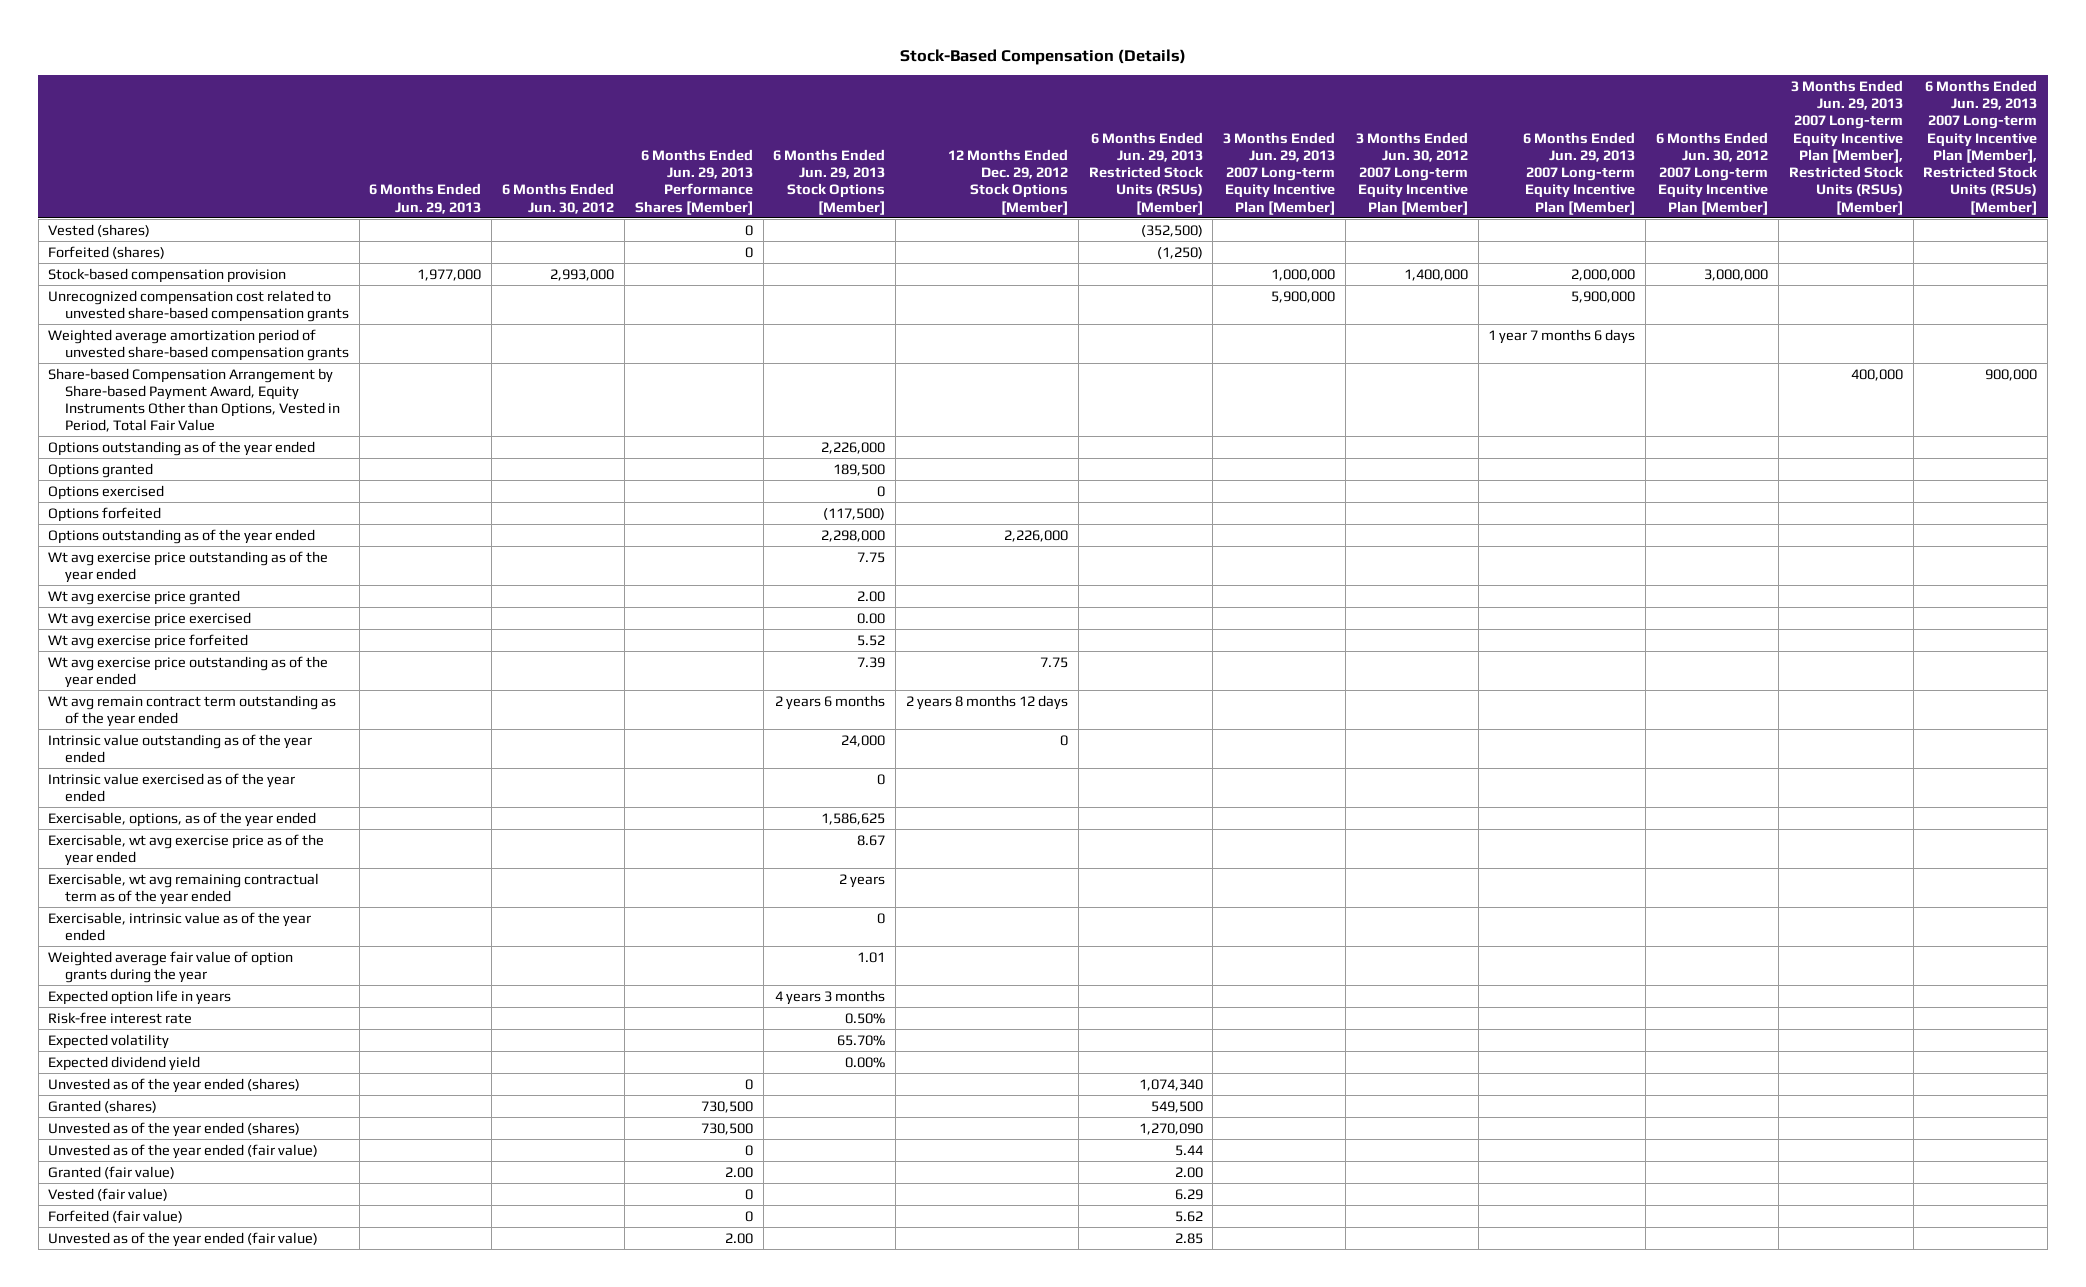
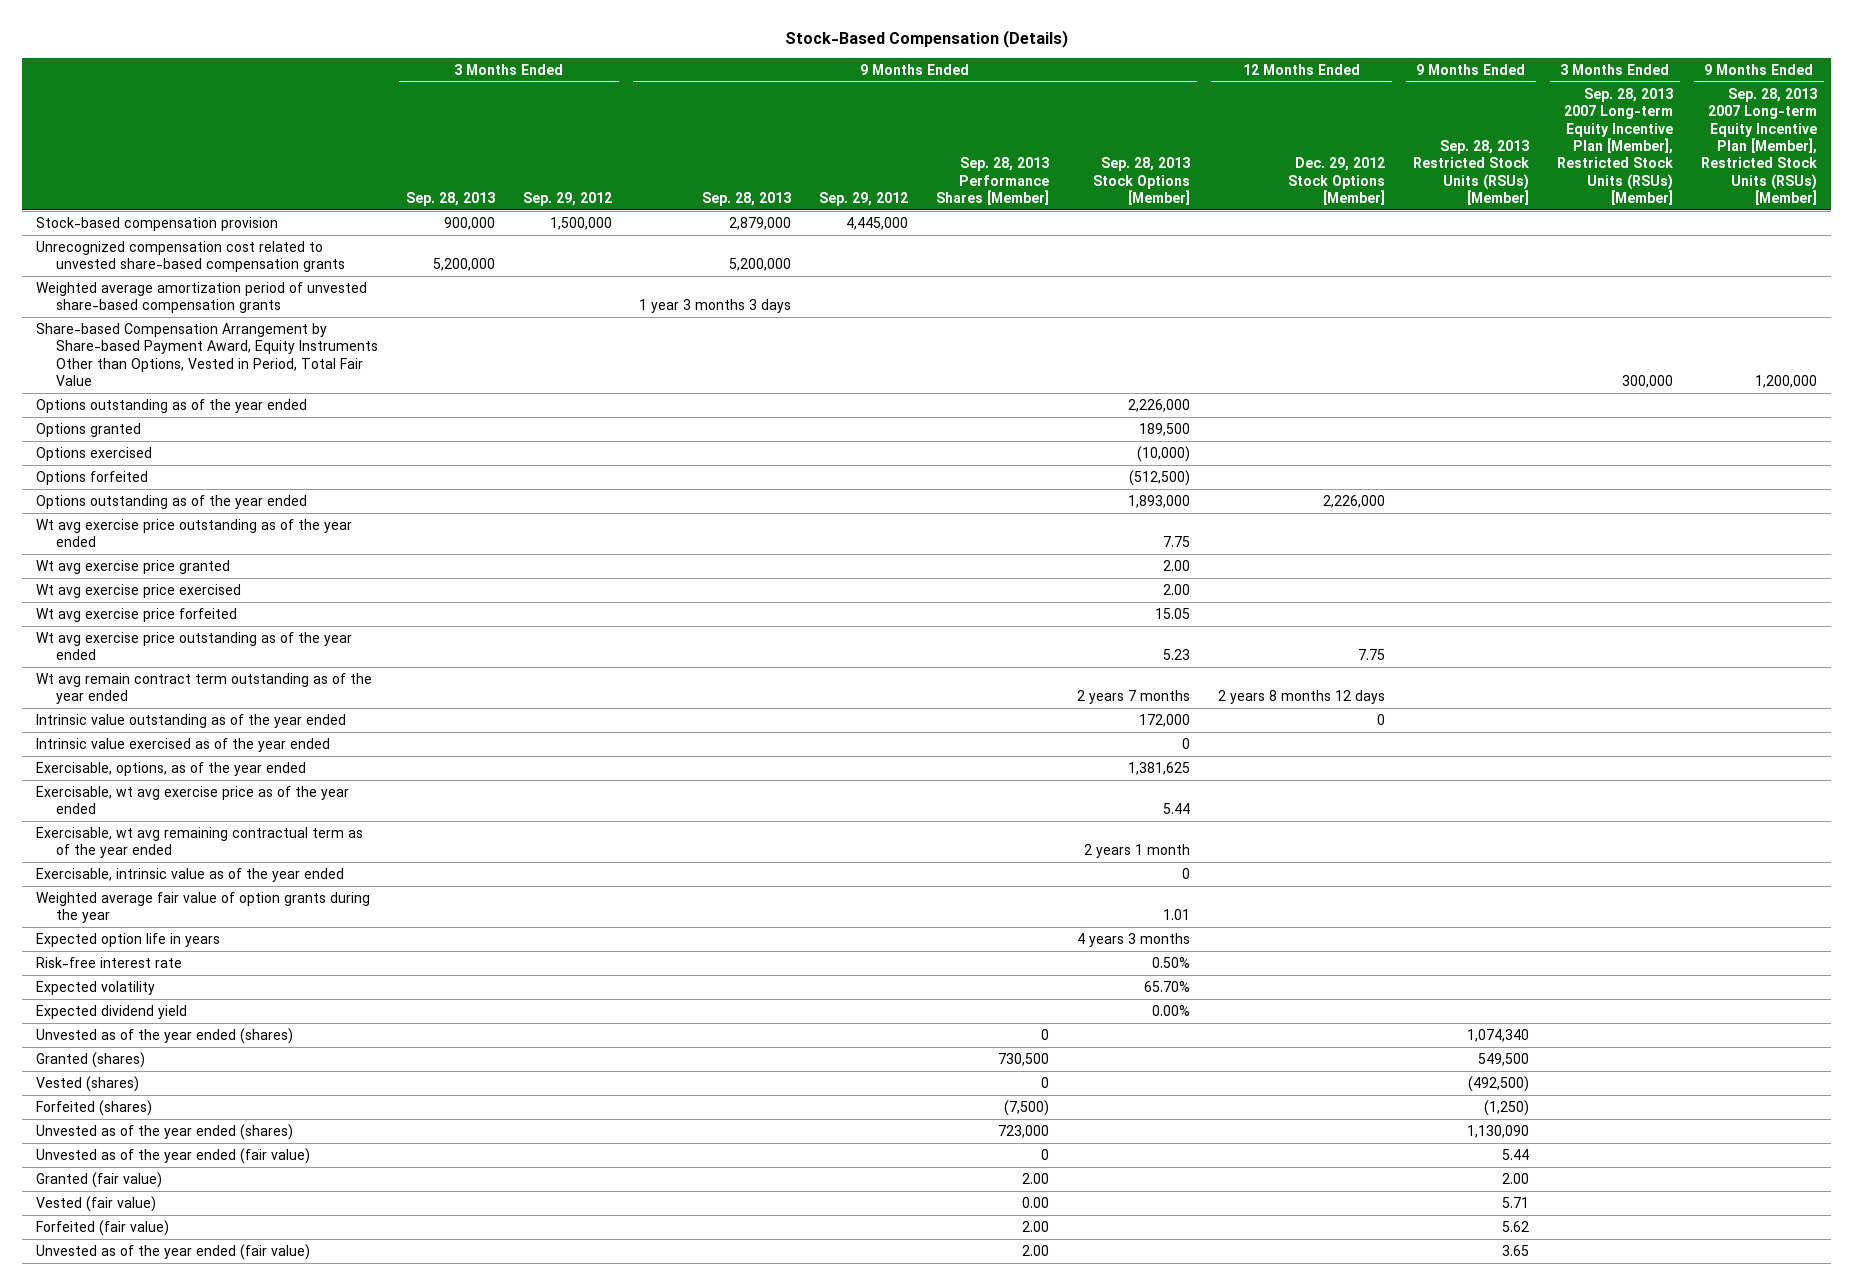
- | 6 Months Ended Jun. 29, 2013 | 6 Months Ended Jun. 30, 2012 | 6 Months Ended Jun. 29, 2013 Performance Shares [Member] | 6 Months Ended Jun. 29, 2013 Stock Options [Member] | 12 Months Ended Dec. 29, 2012 Stock Options [Member] | 6 Months Ended Jun. 29, 2013 Restricted Stock Units (RSUs) [Member] | 3 Months Ended Jun. 29, 2013 2007 Long-term Equity Incentive Plan [Member] | 3 Months Ended Jun. 30, 2012 2007 Long-term Equity Incentive Plan [Member] | 6 Months Ended Jun. 29, 2013 2007 Long-term Equity Incentive Plan [Member] | 6 Months Ended Jun. 30, 2012 2007 Long-term Equity Incentive Plan [Member] | 3 Months Ended Jun. 29, 2013 2007 Long-term Equity Incentive Plan [Member], Restricted Stock Units (RSUs) [Member] | 6 Months Ended Jun. 29, 2013 2007 Long-term Equity Incentive Plan [Member], Restricted Stock Units (RSUs) [Member]
+ | 3 Months Ended Sep. 28, 2013 | 3 Months Ended Sep. 29, 2012 | 9 Months Ended Sep. 28, 2013 | 9 Months Ended Sep. 29, 2012 | 9 Months Ended Sep. 28, 2013 Performance Shares [Member] | 9 Months Ended Sep. 28, 2013 Stock Options [Member] | 12 Months Ended Dec. 29, 2012 Stock Options [Member] | 9 Months Ended Sep. 28, 2013 Restricted Stock Units (RSUs) [Member] | 3 Months Ended Sep. 28, 2013 2007 Long-term Equity Incentive Plan [Member], Restricted Stock Units (RSUs) [Member] | 9 Months Ended Sep. 28, 2013 2007 Long-term Equity Incentive Plan [Member], Restricted Stock Units (RSUs) [Member]
moved down: Vested (shares) | | | | | 0 | | | (492,500) | |
moved down: Forfeited (shares) | | | | | (7,500) | | | (1,250) | |

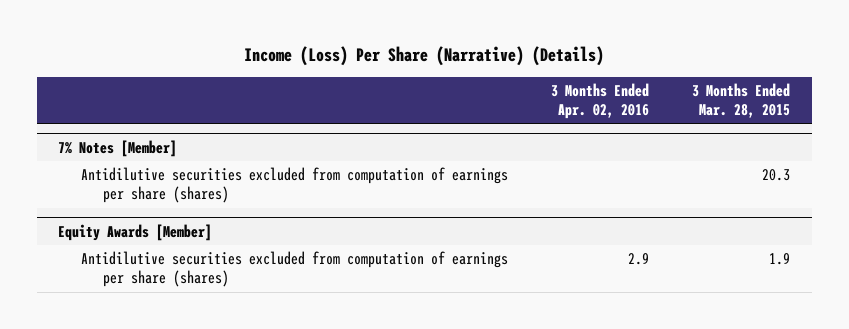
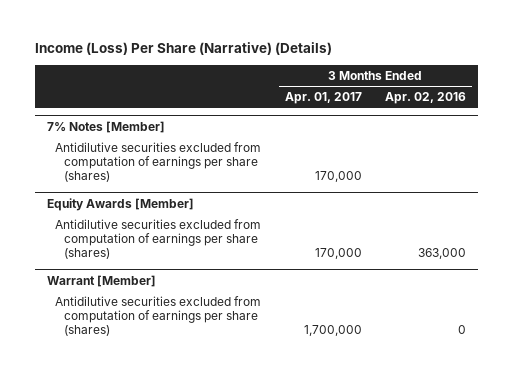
- | 3 Months Ended Apr. 02, 2016 | 3 Months Ended Mar. 28, 2015
+ | 3 Months Ended Apr. 01, 2017 | 3 Months Ended Apr. 02, 2016
@ Equity Awards [Member]
- Antidilutive securities excluded from computation of earnings per share (shares) | 2.9 | 1.9
+ Antidilutive securities excluded from computation of earnings per share (shares) | 170,000 | 363,000
+ Warrant [Member]
+ Antidilutive securities excluded from computation of earnings per share (shares) | 1,700,000 | 0

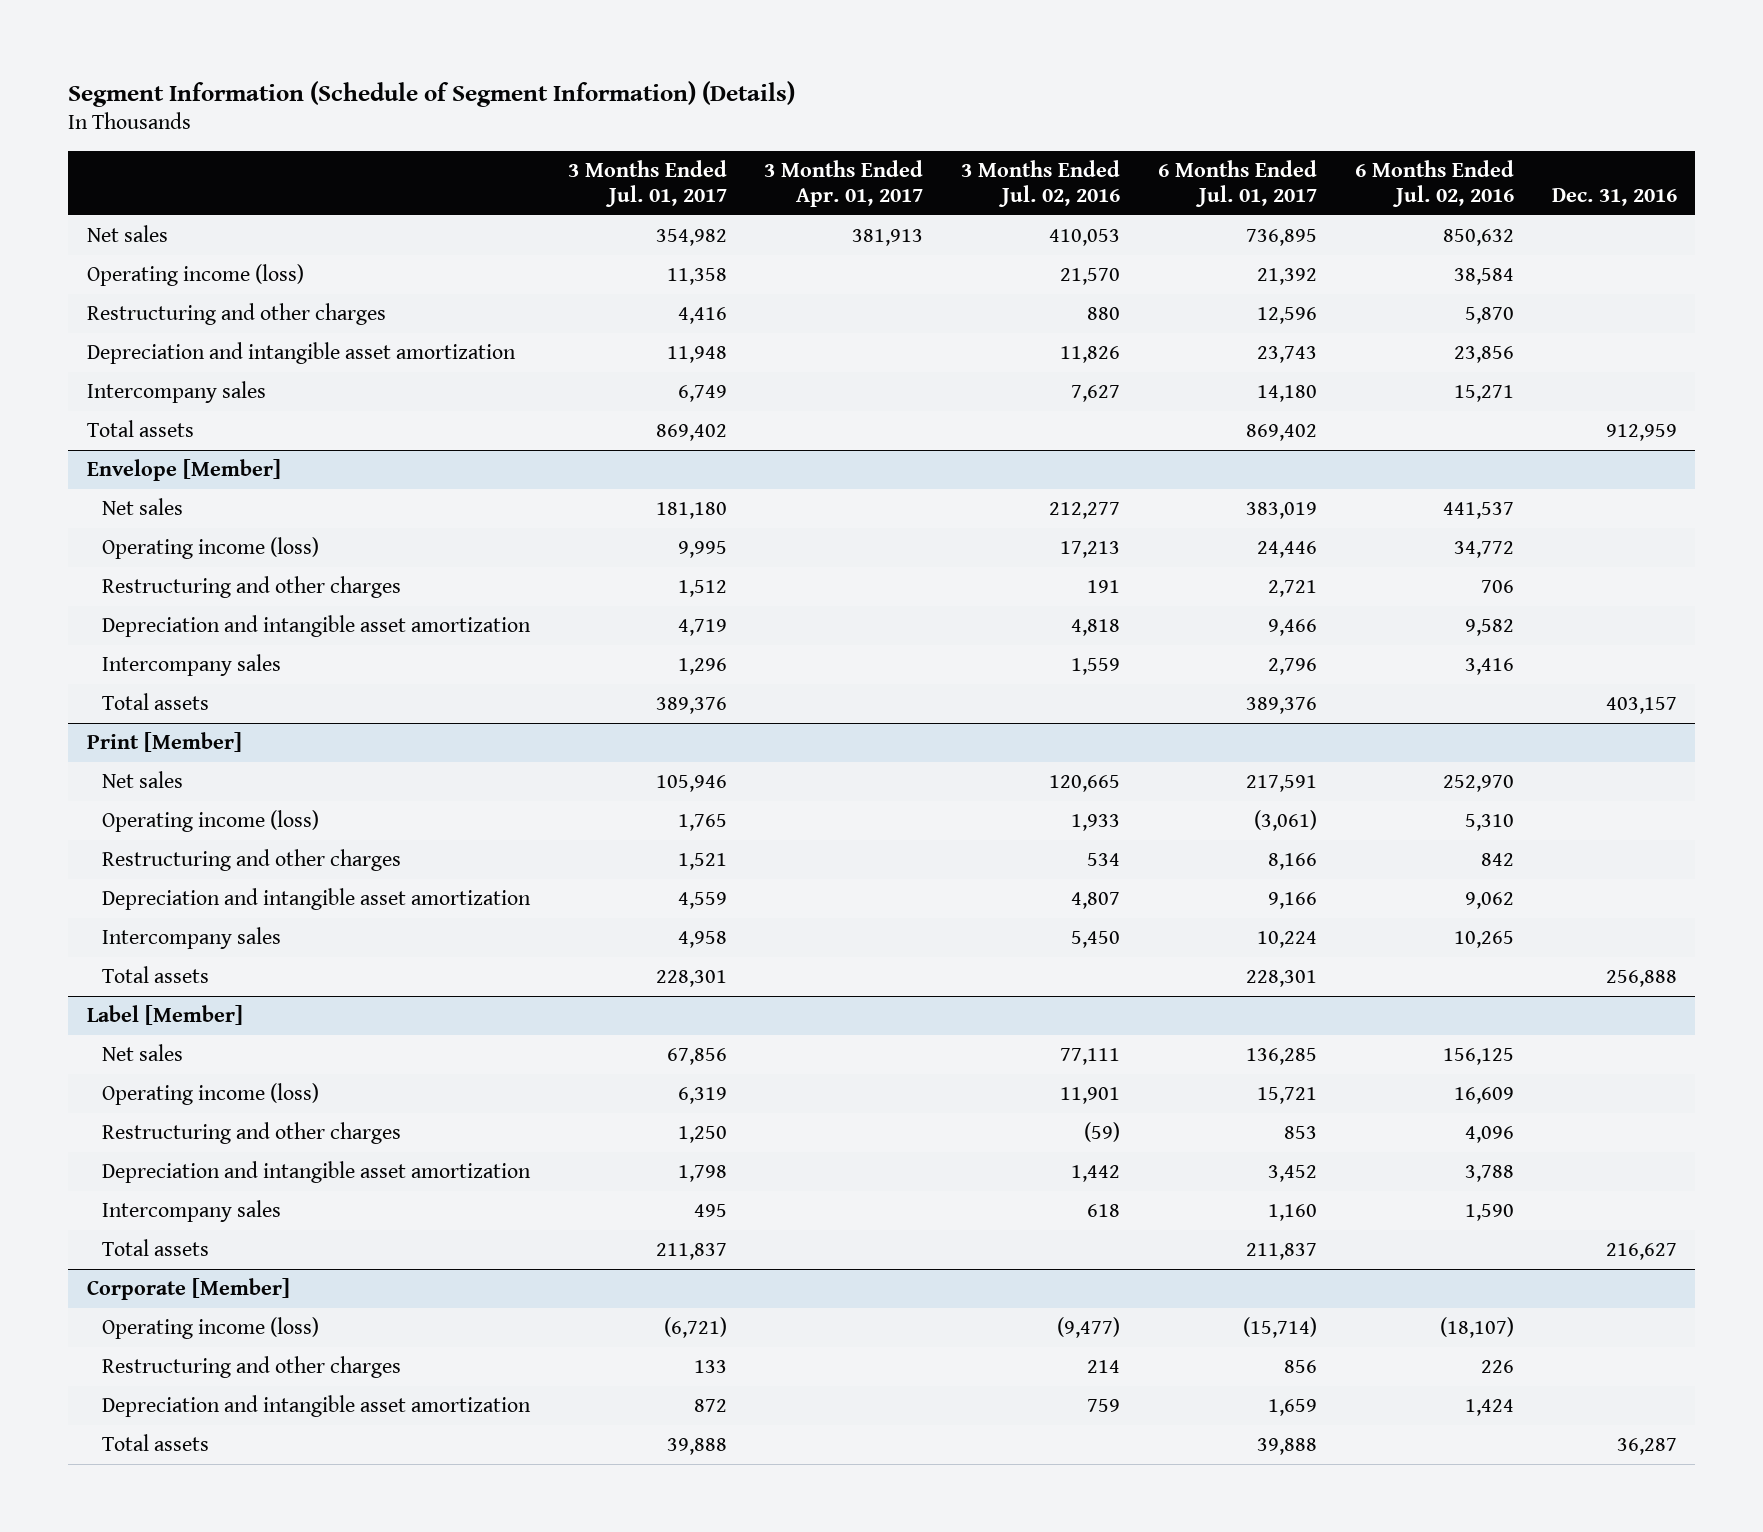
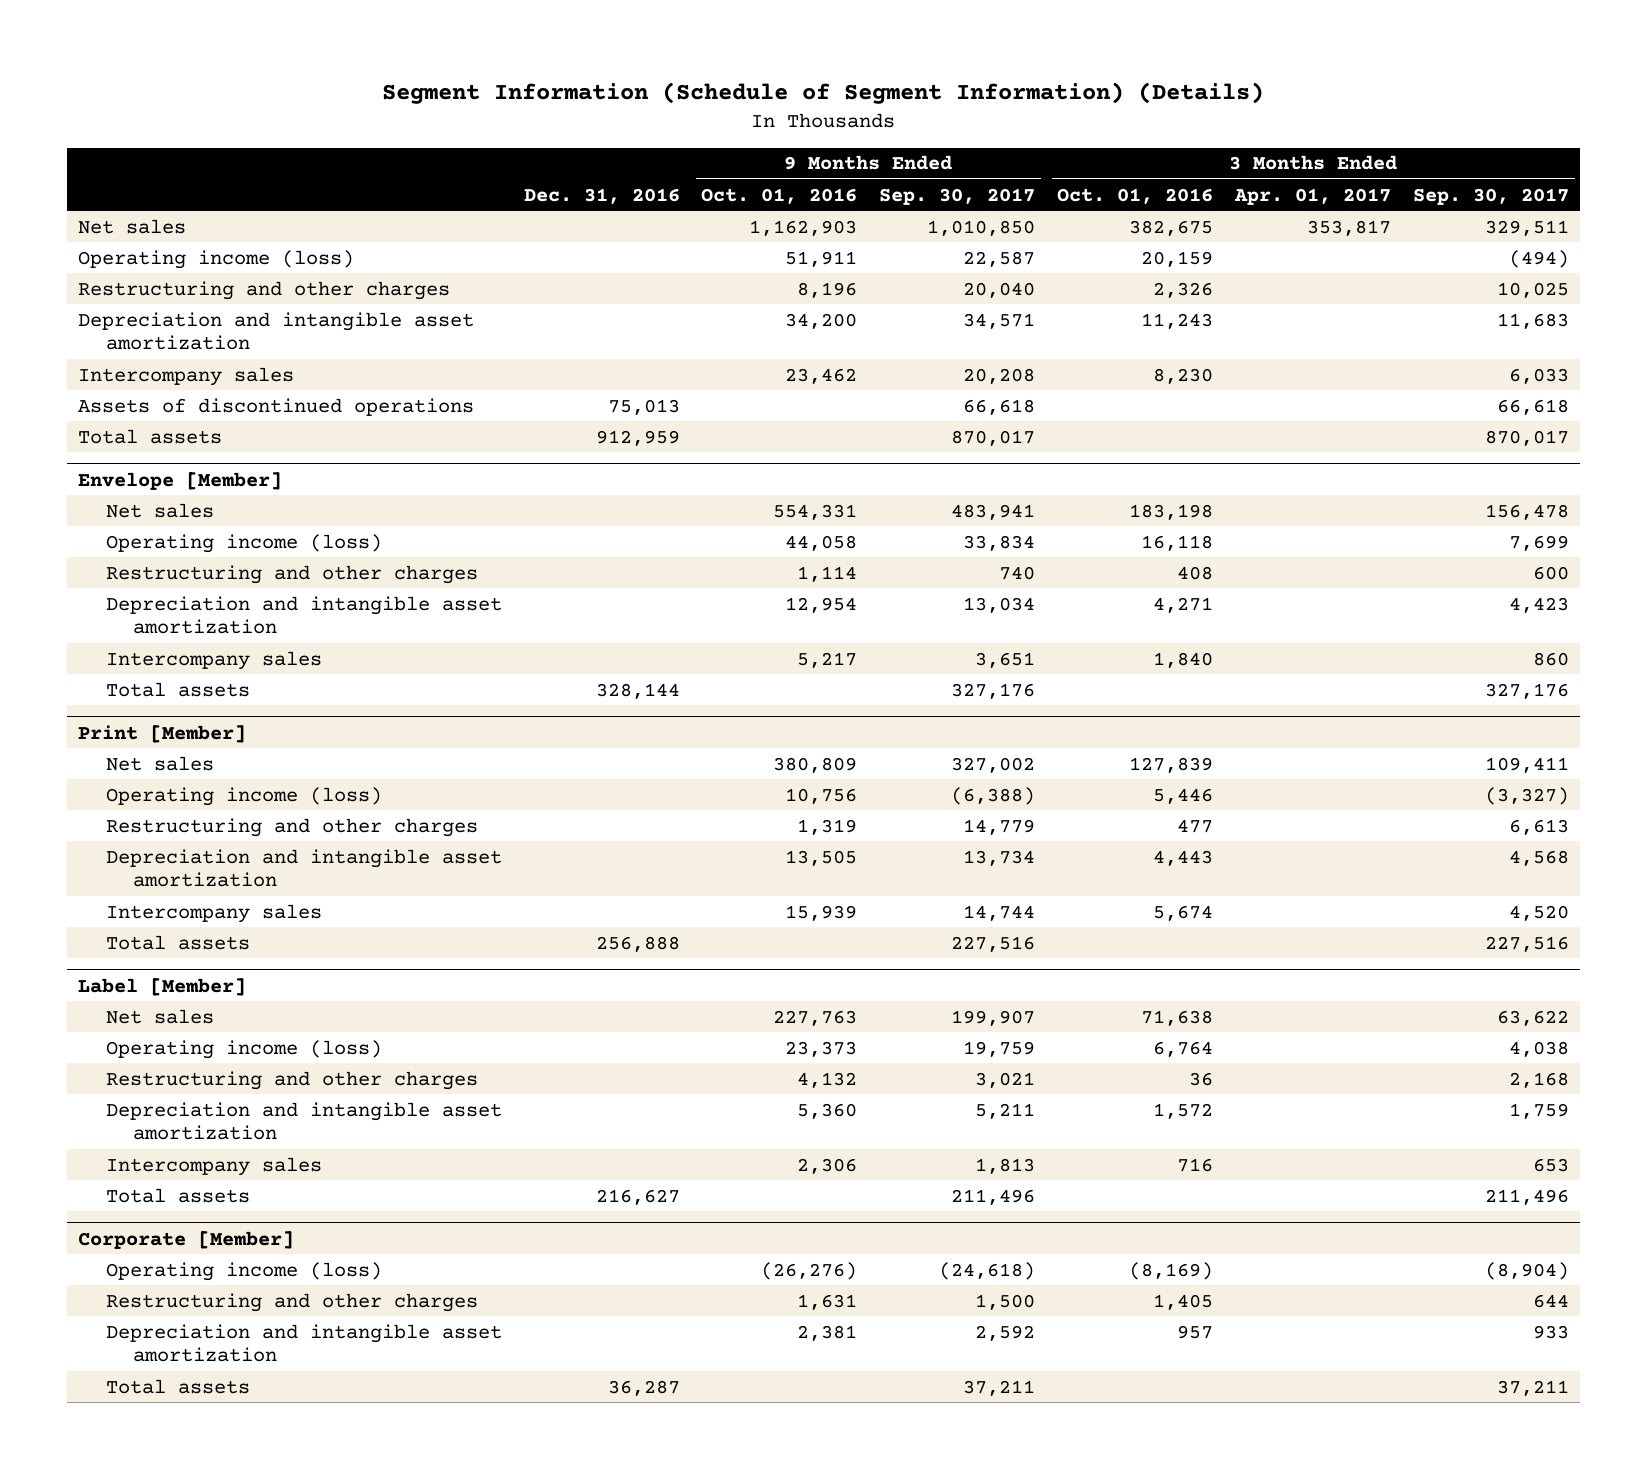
- | 3 Months Ended Jul. 01, 2017 | 3 Months Ended Apr. 01, 2017 | 3 Months Ended Jul. 02, 2016 | 6 Months Ended Jul. 01, 2017 | 6 Months Ended Jul. 02, 2016 | Dec. 31, 2016
+ | Dec. 31, 2016 | 9 Months Ended Oct. 01, 2016 | 9 Months Ended Sep. 30, 2017 | 3 Months Ended Oct. 01, 2016 | 3 Months Ended Apr. 01, 2017 | 3 Months Ended Sep. 30, 2017
- Net sales | 354,982 | 381,913 | 410,053 | 736,895 | 850,632 |
+ Net sales | | 1,162,903 | 1,010,850 | 382,675 | 353,817 | 329,511
+ Assets of discontinued operations | 75,013 | | 66,618 | | | 66,618
@ Envelope [Member]
- Total assets | 389,376 | | | 389,376 | | 403,157
+ Total assets | 328,144 | | 327,176 | | | 327,176

